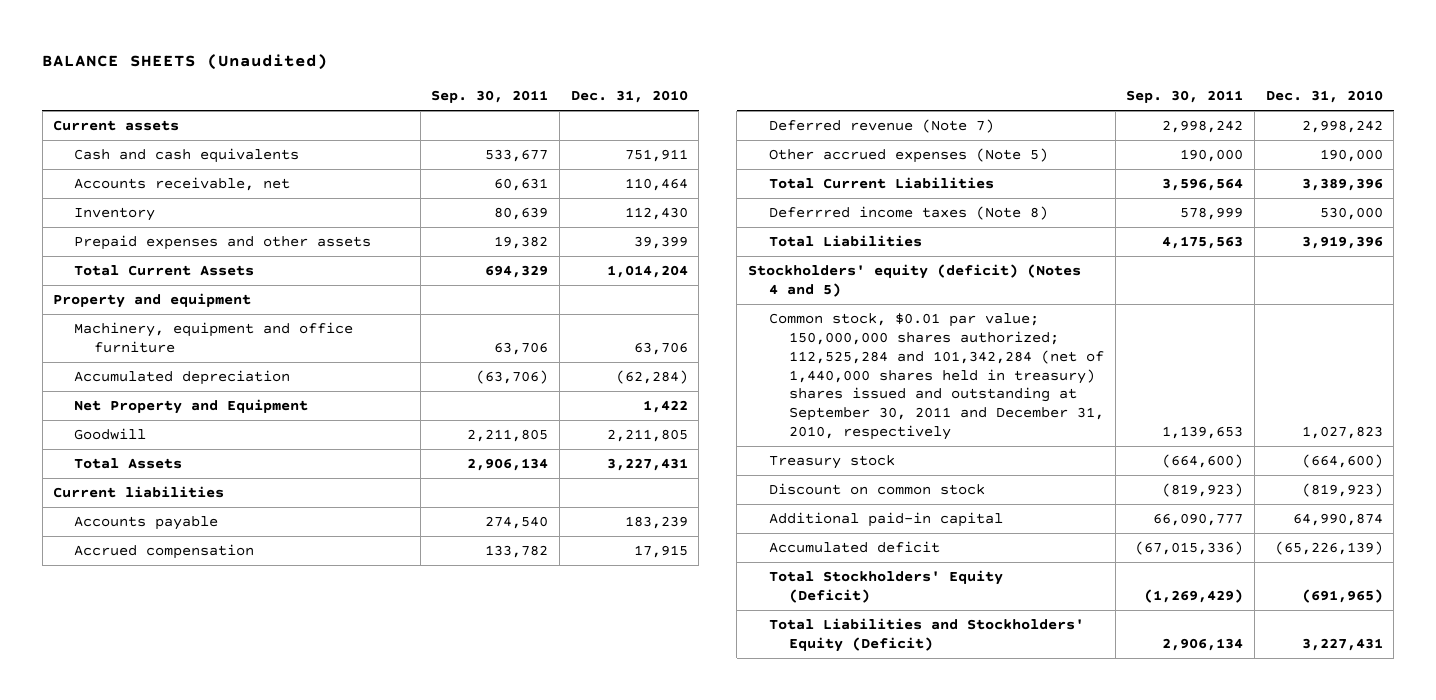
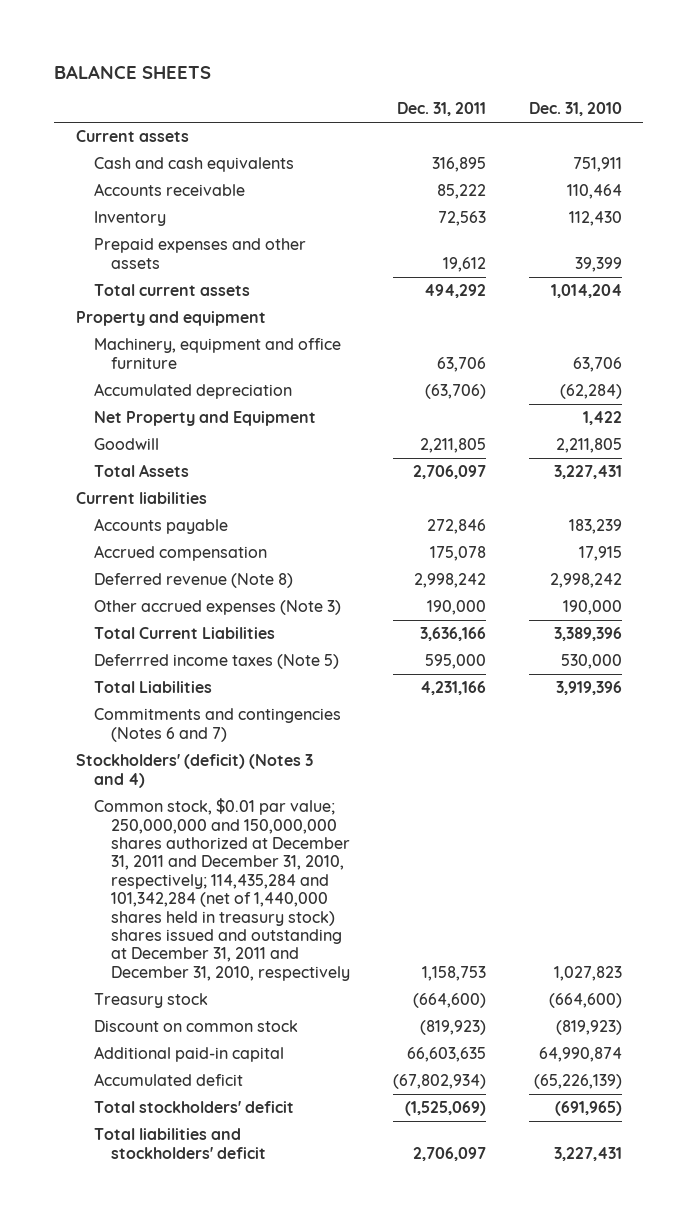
- BALANCE SHEETS (Unaudited)
+ BALANCE SHEETS
- | Sep. 30, 2011 | Dec. 31, 2010
+ | Dec. 31, 2011 | Dec. 31, 2010
- Accounts receivable, net | 60,631 | 110,464
+ Accounts receivable | 85,222 | 110,464
- Total Current Assets | 694,329 | 1,014,204
+ Total current assets | 494,292 | 1,014,204
- Deferred revenue (Note 7) | 2,998,242 | 2,998,242
- Other accrued expenses (Note 5) | 190,000 | 190,000
+ Deferred revenue (Note 8) | 2,998,242 | 2,998,242
+ Other accrued expenses (Note 3) | 190,000 | 190,000
- Deferrred income taxes (Note 8) | 578,999 | 530,000
+ Deferrred income taxes (Note 5) | 595,000 | 530,000
- Stockholders' equity (deficit) (Notes 4 and 5)
- Common stock, $0.01 par value; 150,000,000 shares authorized; 112,525,284 and 101,342,284 (net of 1,440,000 shares held in treasury) shares issued and outstanding at September 30, 2011 and December 31, 2010, respectively | 1,139,653 | 1,027,823
+ Commitments and contingencies (Notes 6 and 7)
+ Stockholders' (deficit) (Notes 3 and 4)
+ Common stock, $0.01 par value; 250,000,000 and 150,000,000 shares authorized at December 31, 2011 and December 31, 2010, respectively; 114,435,284 and 101,342,284 (net of 1,440,000 shares held in treasury stock) shares issued and outstanding at December 31, 2011 and December 31, 2010, respectively | 1,158,753 | 1,027,823
- Total Stockholders' Equity (Deficit) | (1,269,429) | (691,965)
- Total Liabilities and Stockholders' Equity (Deficit) | 2,906,134 | 3,227,431
+ Total stockholders' deficit | (1,525,069) | (691,965)
+ Total liabilities and stockholders' deficit | 2,706,097 | 3,227,431

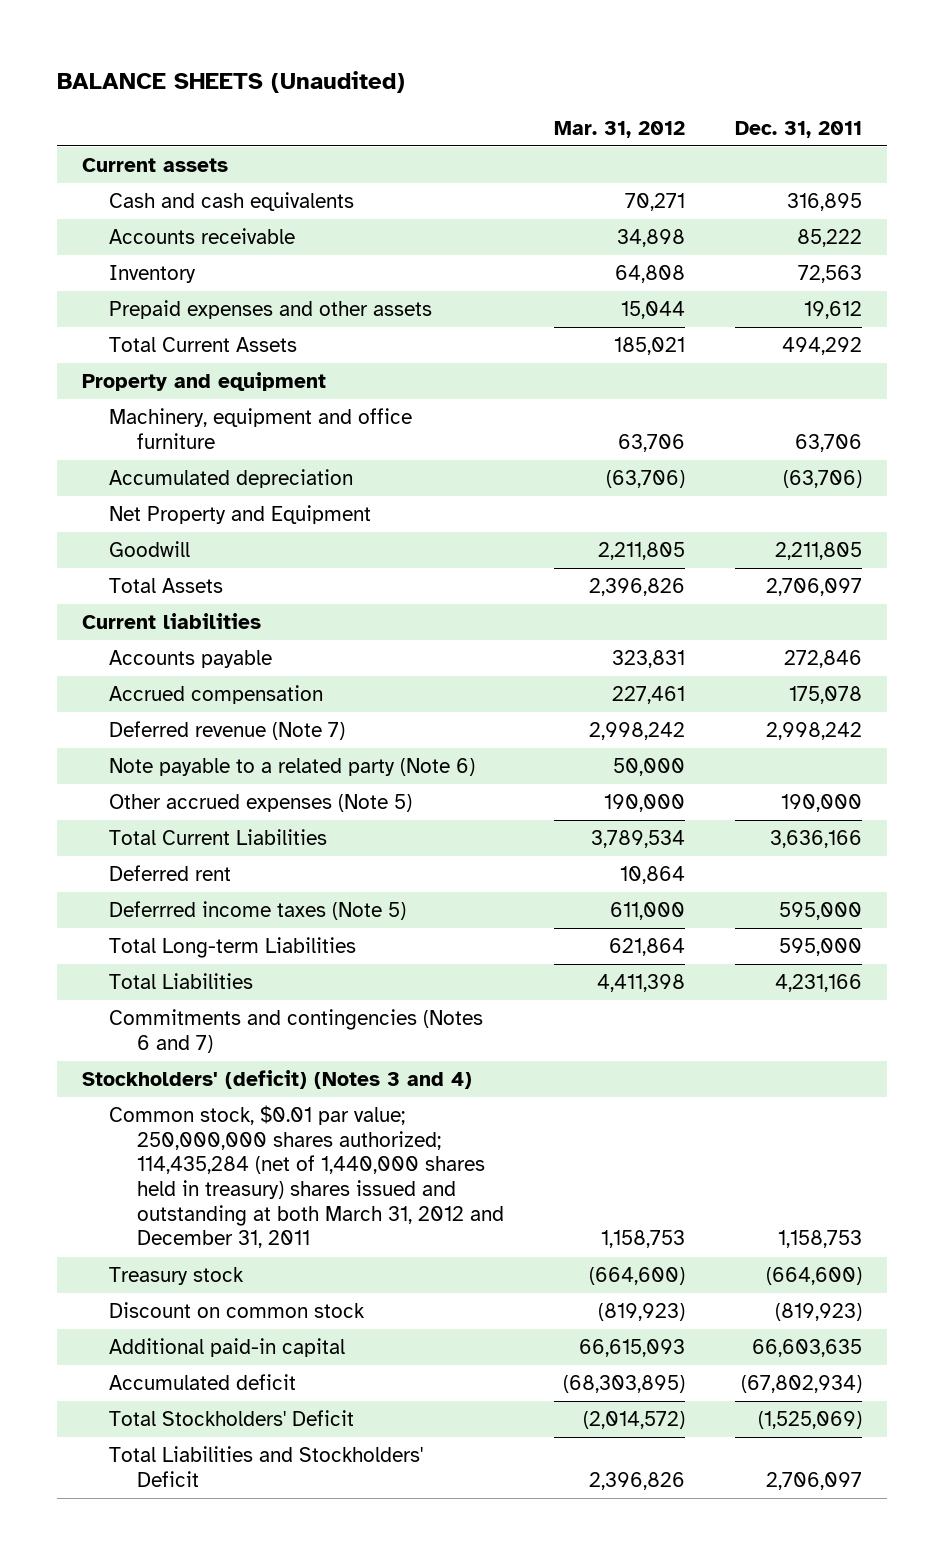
- BALANCE SHEETS
+ BALANCE SHEETS (Unaudited)
- | Dec. 31, 2011 | Dec. 31, 2010
+ | Mar. 31, 2012 | Dec. 31, 2011
- Total current assets | 494,292 | 1,014,204
+ Total Current Assets | 185,021 | 494,292
- Deferred revenue (Note 8) | 2,998,242 | 2,998,242
- Other accrued expenses (Note 3) | 190,000 | 190,000
+ Deferred revenue (Note 7) | 2,998,242 | 2,998,242
+ Note payable to a related party (Note 6) | 50,000 |
+ Other accrued expenses (Note 5) | 190,000 | 190,000
+ Deferred rent | 10,864 |
+ Total Long-term Liabilities | 621,864 | 595,000
- Common stock, $0.01 par value; 250,000,000 and 150,000,000 shares authorized at December 31, 2011 and December 31, 2010, respectively; 114,435,284 and 101,342,284 (net of 1,440,000 shares held in treasury stock) shares issued and outstanding at December 31, 2011 and December 31, 2010, respectively | 1,158,753 | 1,027,823
+ Common stock, $0.01 par value; 250,000,000 shares authorized; 114,435,284 (net of 1,440,000 shares held in treasury) shares issued and outstanding at both March 31, 2012 and December 31, 2011 | 1,158,753 | 1,158,753
- Total stockholders' deficit | (1,525,069) | (691,965)
- Total liabilities and stockholders' deficit | 2,706,097 | 3,227,431
+ Total Stockholders' Deficit | (2,014,572) | (1,525,069)
+ Total Liabilities and Stockholders' Deficit | 2,396,826 | 2,706,097

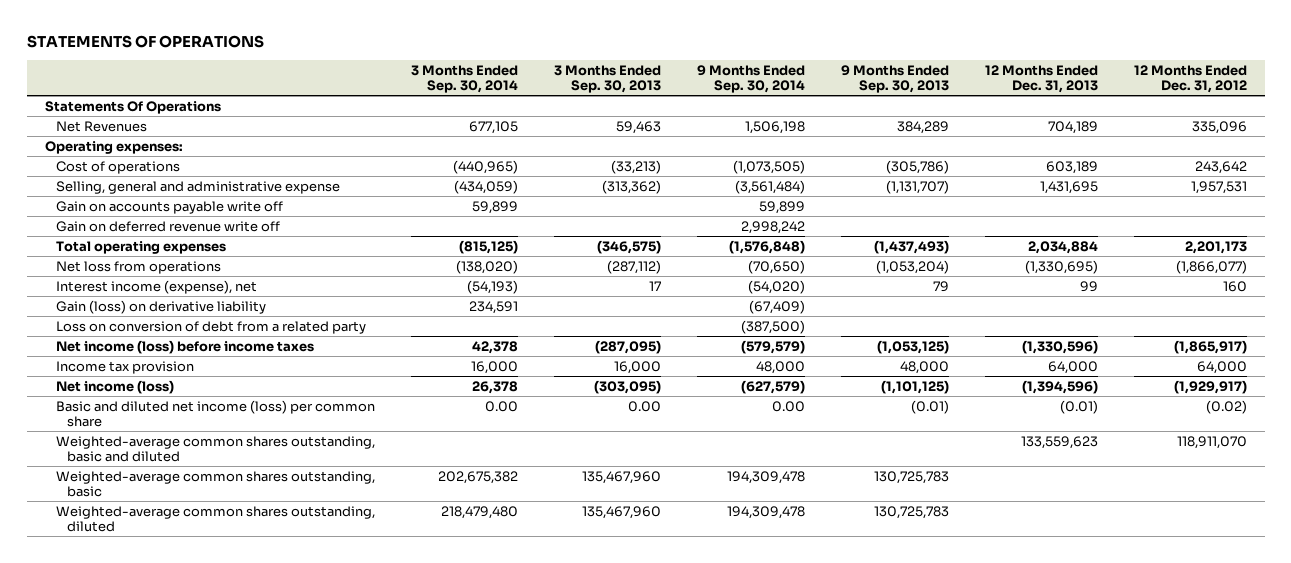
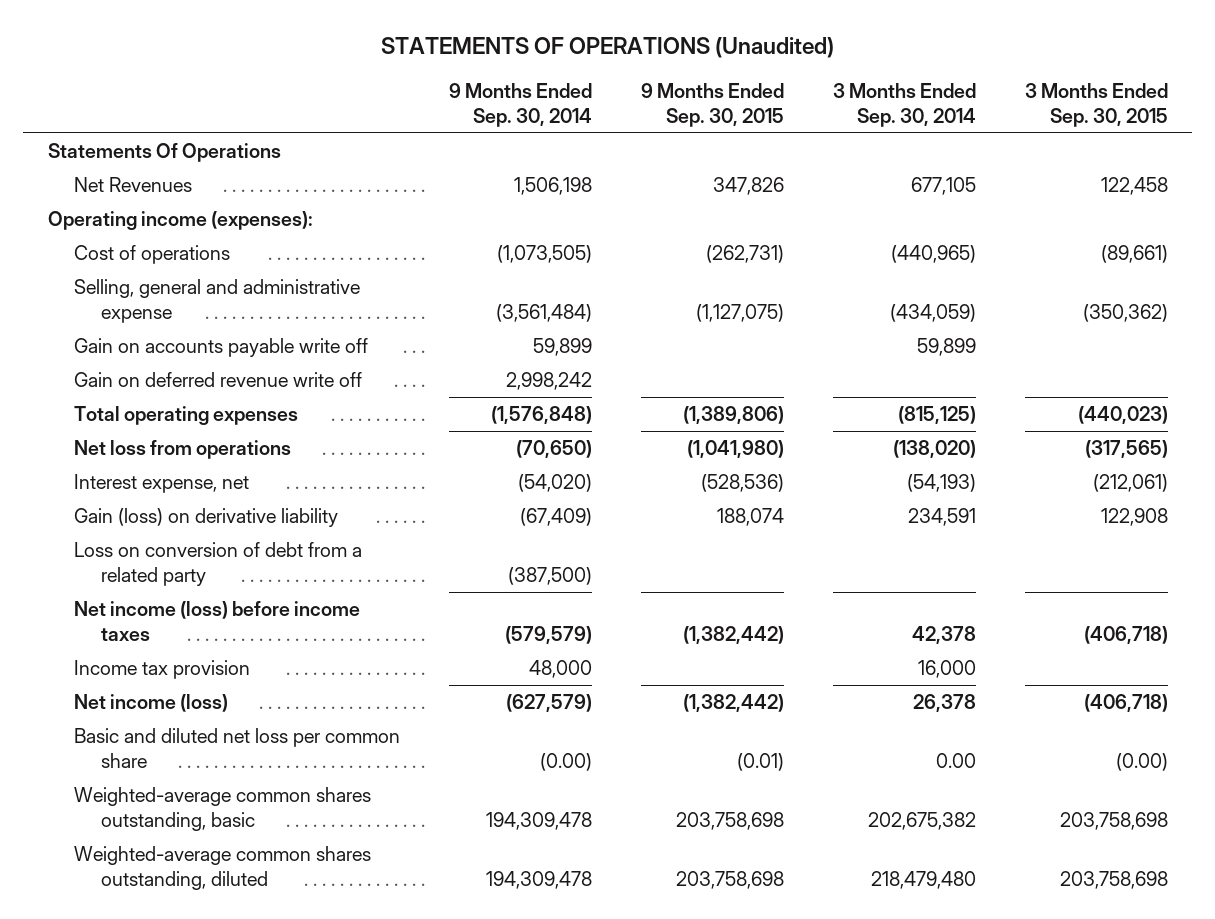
- STATEMENTS OF OPERATIONS
+ STATEMENTS OF OPERATIONS (Unaudited)
- | 3 Months Ended Sep. 30, 2014 | 3 Months Ended Sep. 30, 2013 | 9 Months Ended Sep. 30, 2014 | 9 Months Ended Sep. 30, 2013 | 12 Months Ended Dec. 31, 2013 | 12 Months Ended Dec. 31, 2012
+ | 9 Months Ended Sep. 30, 2014 | 9 Months Ended Sep. 30, 2015 | 3 Months Ended Sep. 30, 2014 | 3 Months Ended Sep. 30, 2015
- Operating expenses:
+ Operating income (expenses):
- Interest income (expense), net | (54,193) | 17 | (54,020) | 79 | 99 | 160
+ Interest expense, net | (54,020) | (528,536) | (54,193) | (212,061)
- Basic and diluted net income (loss) per common share | 0.00 | 0.00 | 0.00 | (0.01) | (0.01) | (0.02)
- Weighted-average common shares outstanding, basic and diluted | | | | | 133,559,623 | 118,911,070
+ Basic and diluted net loss per common share | (0.00) | (0.01) | 0.00 | (0.00)

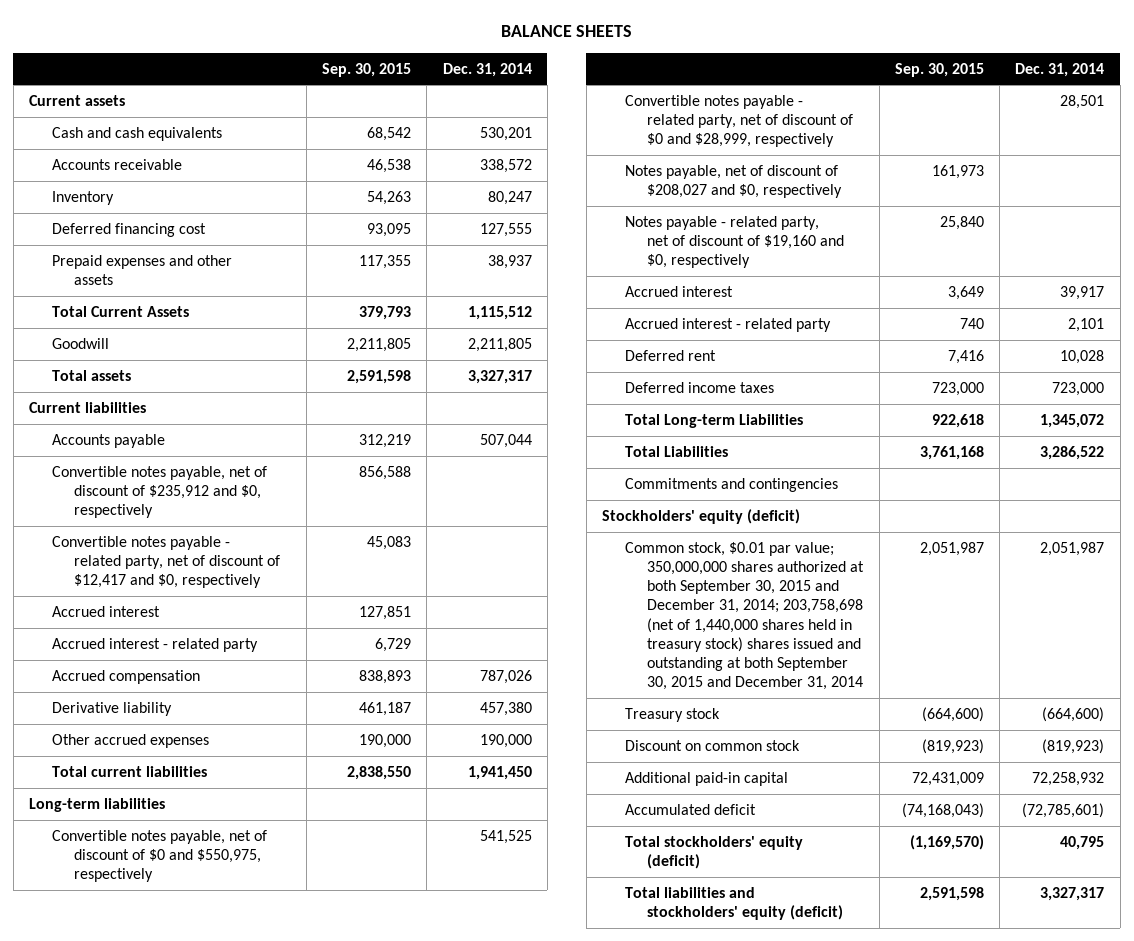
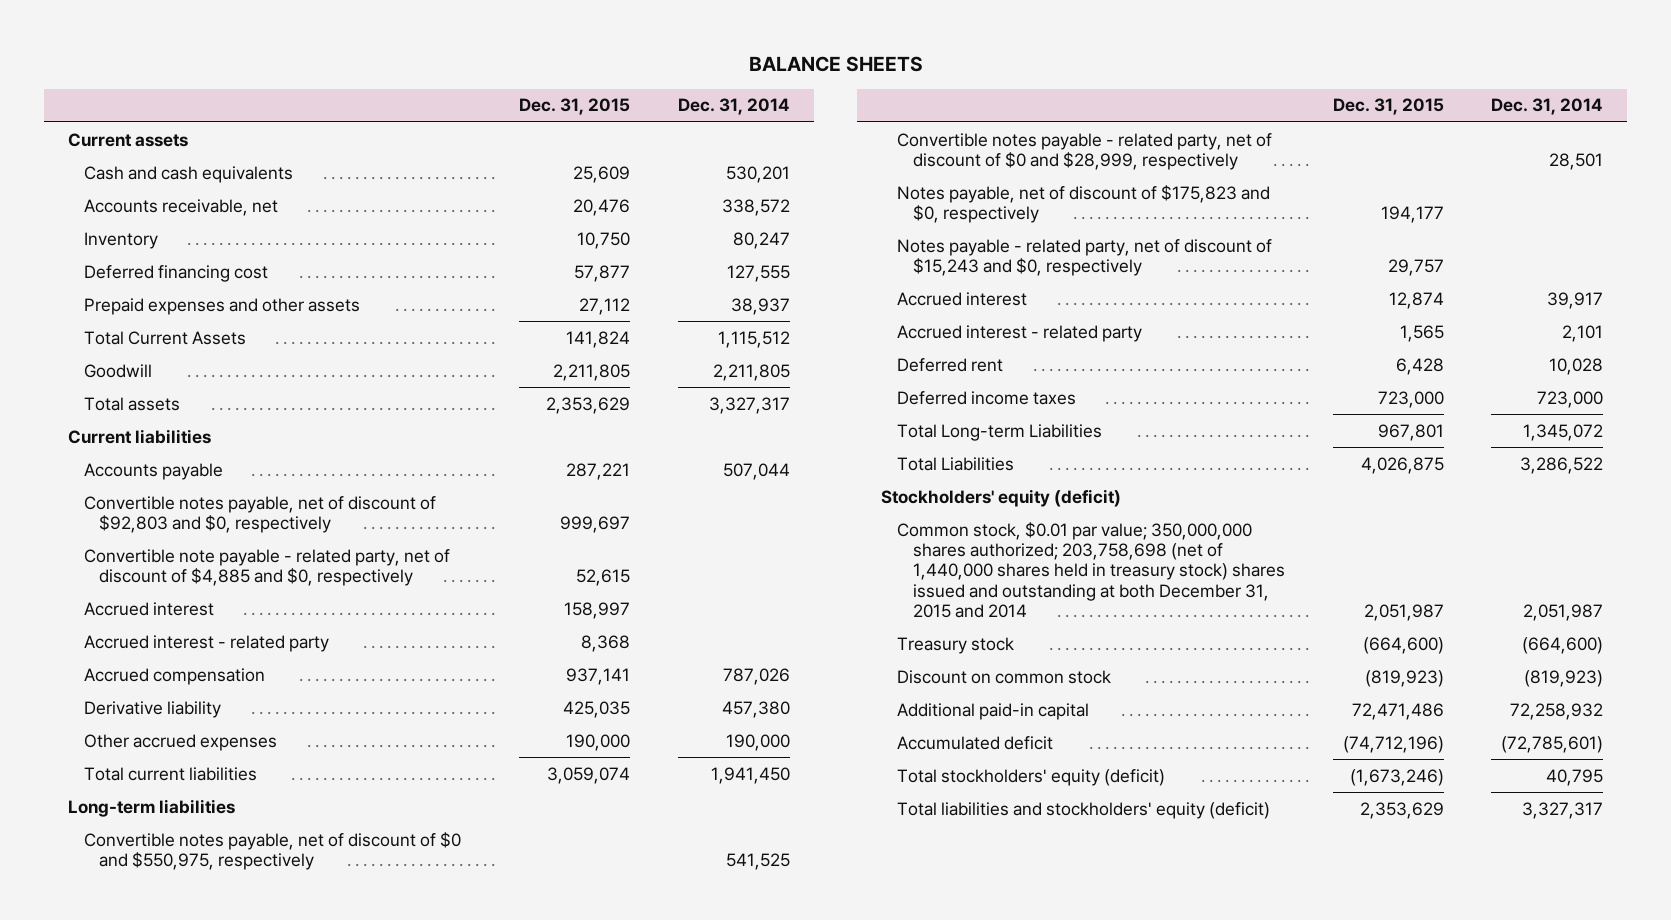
- | Sep. 30, 2015 | Dec. 31, 2014
+ | Dec. 31, 2015 | Dec. 31, 2014
- Accounts receivable | 46,538 | 338,572
+ Accounts receivable, net | 20,476 | 338,572
- Convertible notes payable, net of discount of $235,912 and $0, respectively | 856,588 |
- Convertible notes payable - related party, net of discount of $12,417 and $0, respectively | 45,083 |
+ Convertible notes payable, net of discount of $92,803 and $0, respectively | 999,697 |
+ Convertible note payable - related party, net of discount of $4,885 and $0, respectively | 52,615 |
- Notes payable, net of discount of $208,027 and $0, respectively | 161,973 |
- Notes payable - related party, net of discount of $19,160 and $0, respectively | 25,840 |
+ Notes payable, net of discount of $175,823 and $0, respectively | 194,177 |
+ Notes payable - related party, net of discount of $15,243 and $0, respectively | 29,757 |
- Commitments and contingencies
- Common stock, $0.01 par value; 350,000,000 shares authorized at both September 30, 2015 and December 31, 2014; 203,758,698 (net of 1,440,000 shares held in treasury stock) shares issued and outstanding at both September 30, 2015 and December 31, 2014 | 2,051,987 | 2,051,987
+ Common stock, $0.01 par value; 350,000,000 shares authorized; 203,758,698 (net of 1,440,000 shares held in treasury stock) shares issued and outstanding at both December 31, 2015 and 2014 | 2,051,987 | 2,051,987

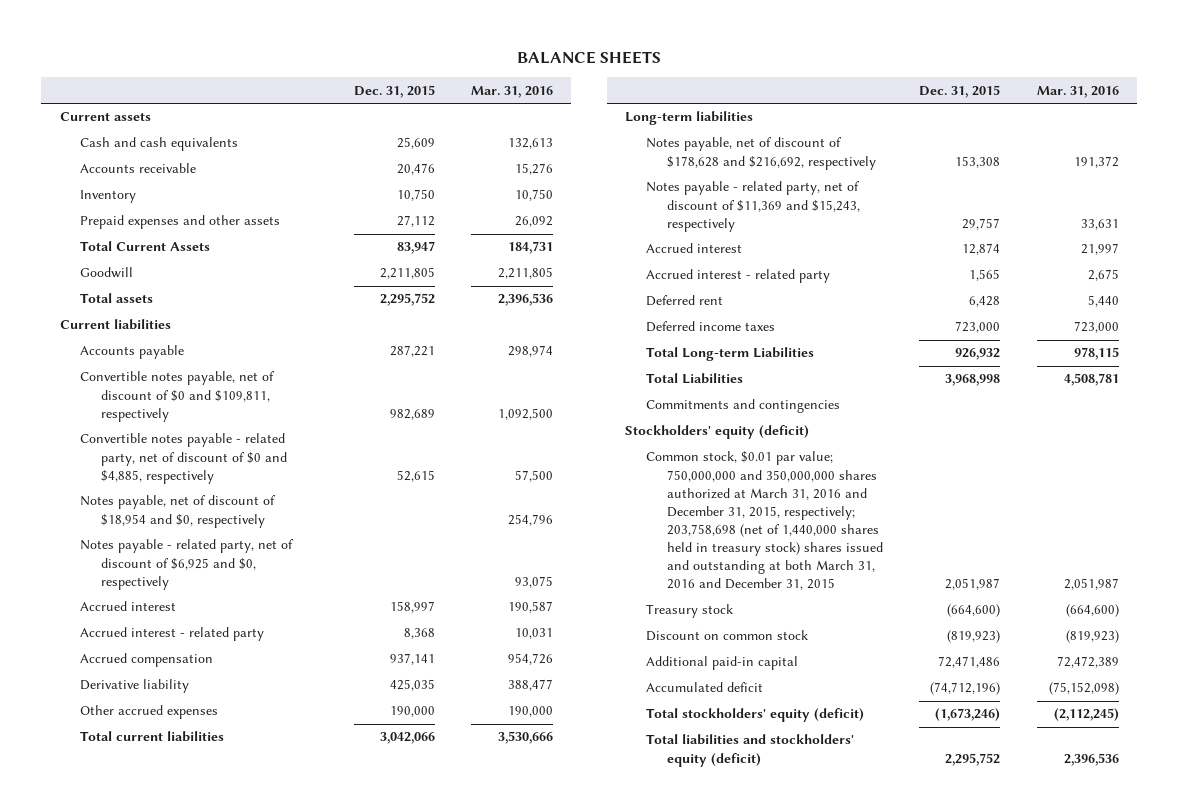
- | Dec. 31, 2015 | Dec. 31, 2014
+ | Dec. 31, 2015 | Mar. 31, 2016
- Accounts receivable, net | 20,476 | 338,572
+ Accounts receivable | 20,476 | 15,276
- Deferred financing cost | 57,877 | 127,555
- Total Current Assets | 141,824 | 1,115,512
+ Total Current Assets | 83,947 | 184,731
- Total assets | 2,353,629 | 3,327,317
+ Total assets | 2,295,752 | 2,396,536
- Convertible notes payable, net of discount of $92,803 and $0, respectively | 999,697 |
- Convertible note payable - related party, net of discount of $4,885 and $0, respectively | 52,615 |
+ Convertible notes payable, net of discount of $0 and $109,811, respectively | 982,689 | 1,092,500
+ Convertible notes payable - related party, net of discount of $0 and $4,885, respectively | 52,615 | 57,500
+ Notes payable, net of discount of $18,954 and $0, respectively | | 254,796
+ Notes payable - related party, net of discount of $6,925 and $0, respectively | | 93,075
- Total current liabilities | 3,059,074 | 1,941,450
+ Total current liabilities | 3,042,066 | 3,530,666
- Convertible notes payable, net of discount of $0 and $550,975, respectively | | 541,525
- Convertible notes payable - related party, net of discount of $0 and $28,999, respectively | | 28,501
- Notes payable, net of discount of $175,823 and $0, respectively | 194,177 |
- Notes payable - related party, net of discount of $15,243 and $0, respectively | 29,757 |
+ Notes payable, net of discount of $178,628 and $216,692, respectively | 153,308 | 191,372
+ Notes payable - related party, net of discount of $11,369 and $15,243, respectively | 29,757 | 33,631
- Total Long-term Liabilities | 967,801 | 1,345,072
- Total Liabilities | 4,026,875 | 3,286,522
+ Total Long-term Liabilities | 926,932 | 978,115
+ Total Liabilities | 3,968,998 | 4,508,781
+ Commitments and contingencies
- Common stock, $0.01 par value; 350,000,000 shares authorized; 203,758,698 (net of 1,440,000 shares held in treasury stock) shares issued and outstanding at both December 31, 2015 and 2014 | 2,051,987 | 2,051,987
+ Common stock, $0.01 par value; 750,000,000 and 350,000,000 shares authorized at March 31, 2016 and December 31, 2015, respectively; 203,758,698 (net of 1,440,000 shares held in treasury stock) shares issued and outstanding at both March 31, 2016 and December 31, 2015 | 2,051,987 | 2,051,987
- Total liabilities and stockholders' equity (deficit) | 2,353,629 | 3,327,317
+ Total liabilities and stockholders' equity (deficit) | 2,295,752 | 2,396,536

